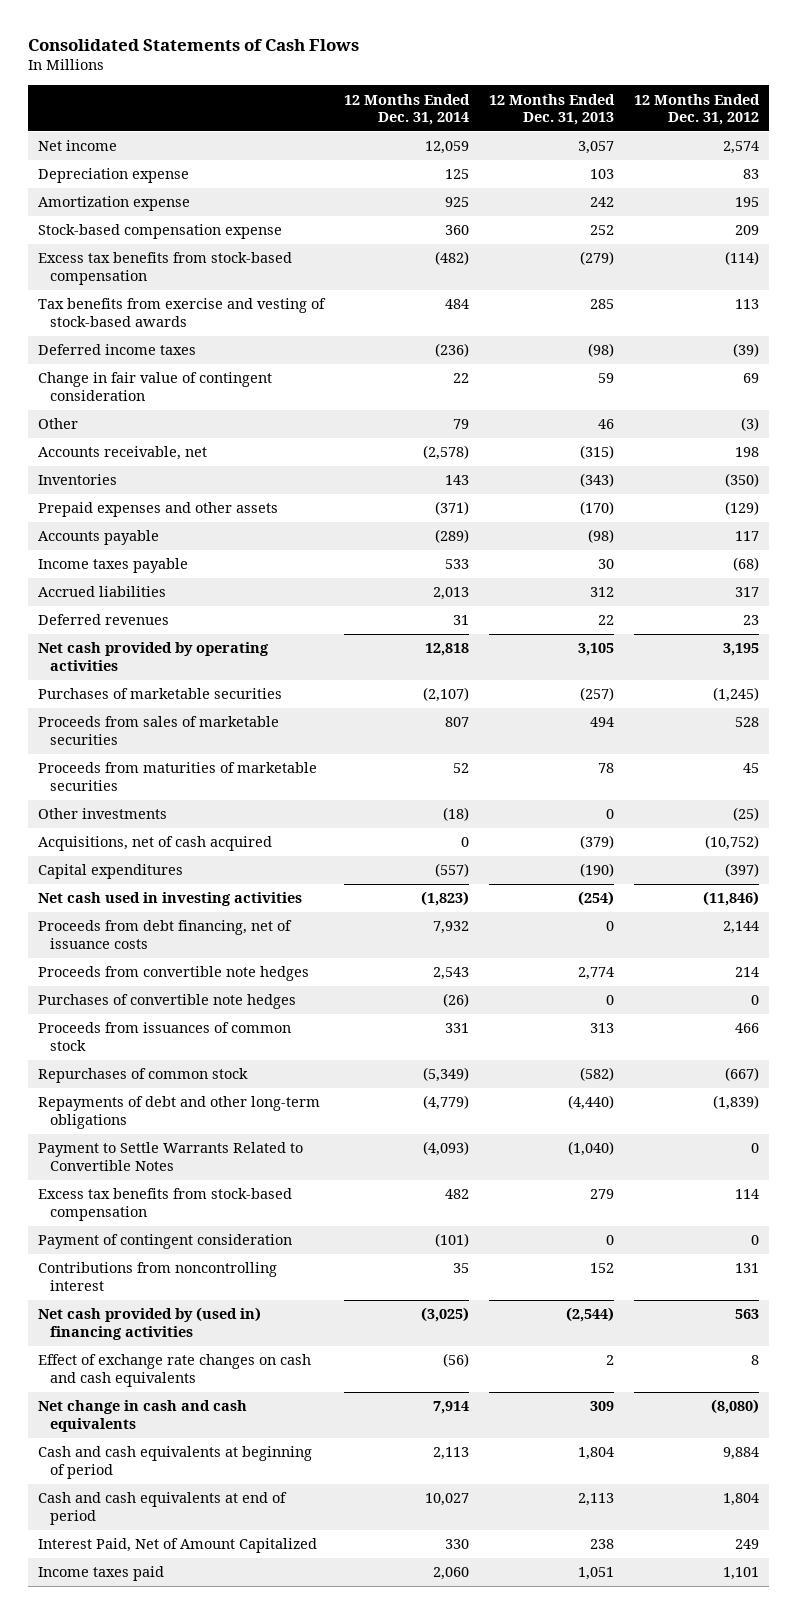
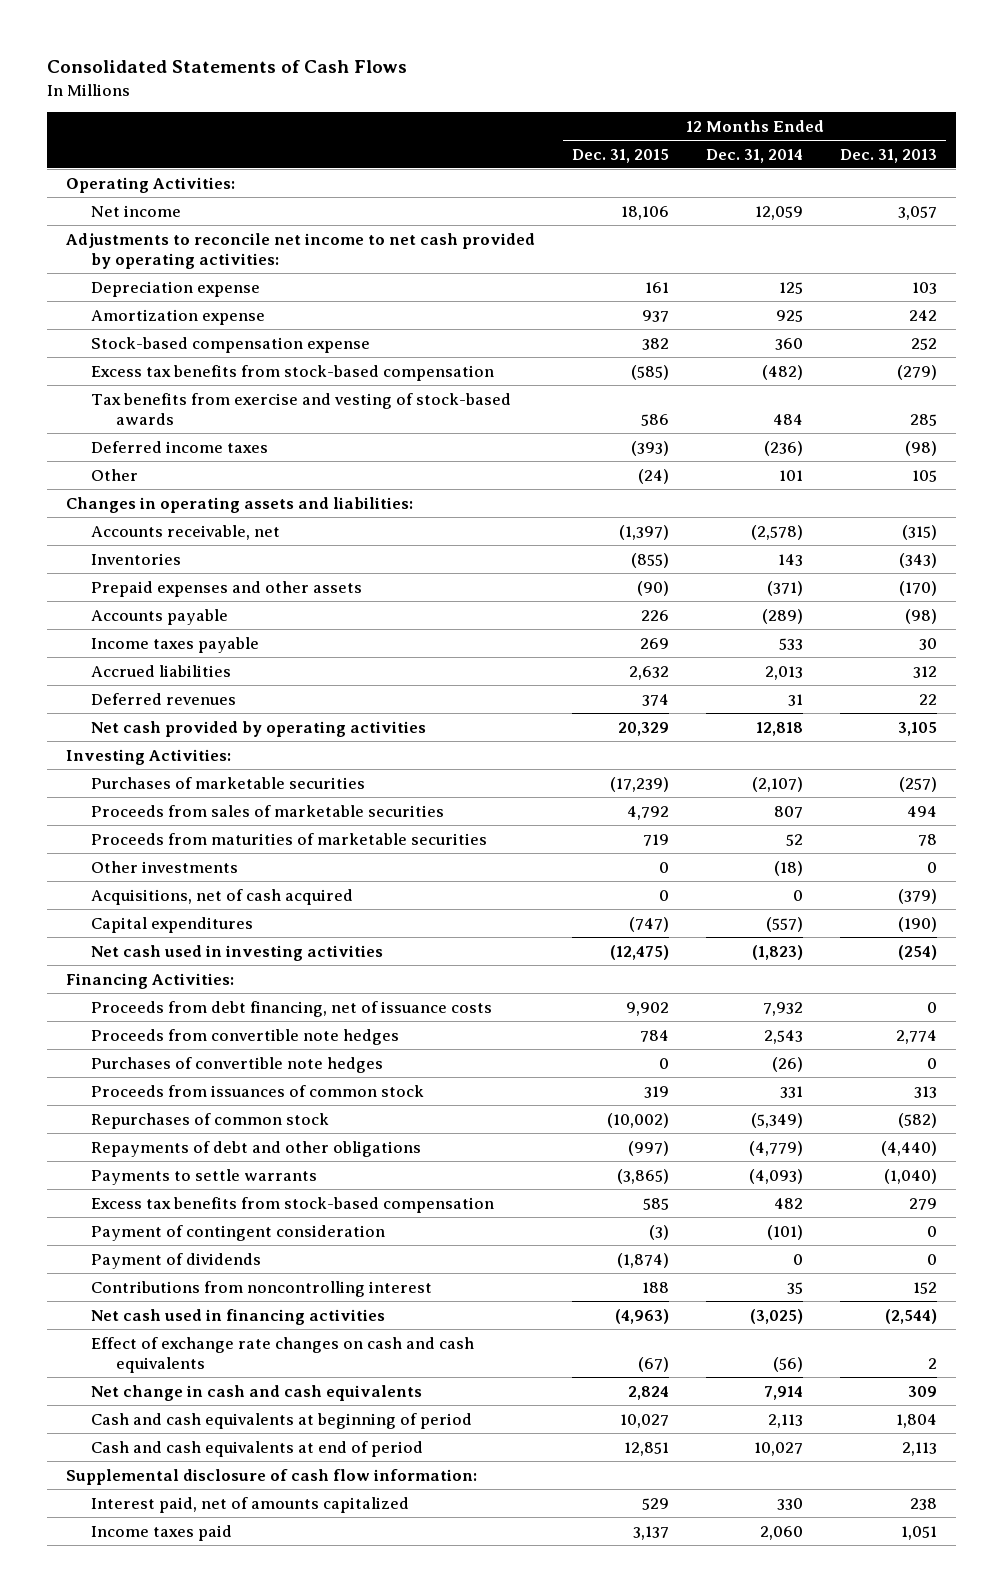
- | 12 Months Ended Dec. 31, 2014 | 12 Months Ended Dec. 31, 2013 | 12 Months Ended Dec. 31, 2012
+ | 12 Months Ended Dec. 31, 2015 | 12 Months Ended Dec. 31, 2014 | 12 Months Ended Dec. 31, 2013
+ Operating Activities:
+ Adjustments to reconcile net income to net cash provided by operating activities:
- Change in fair value of contingent consideration | 22 | 59 | 69
- Other | 79 | 46 | (3)
+ Other | (24) | 101 | 105
+ Changes in operating assets and liabilities:
+ Investing Activities:
+ Financing Activities:
- Repayments of debt and other long-term obligations | (4,779) | (4,440) | (1,839)
- Payment to Settle Warrants Related to Convertible Notes | (4,093) | (1,040) | 0
+ Repayments of debt and other obligations | (997) | (4,779) | (4,440)
+ Payments to settle warrants | (3,865) | (4,093) | (1,040)
+ Payment of dividends | (1,874) | 0 | 0
- Net cash provided by (used in) financing activities | (3,025) | (2,544) | 563
+ Net cash used in financing activities | (4,963) | (3,025) | (2,544)
- Interest Paid, Net of Amount Capitalized | 330 | 238 | 249
+ Supplemental disclosure of cash flow information:
+ Interest paid, net of amounts capitalized | 529 | 330 | 238

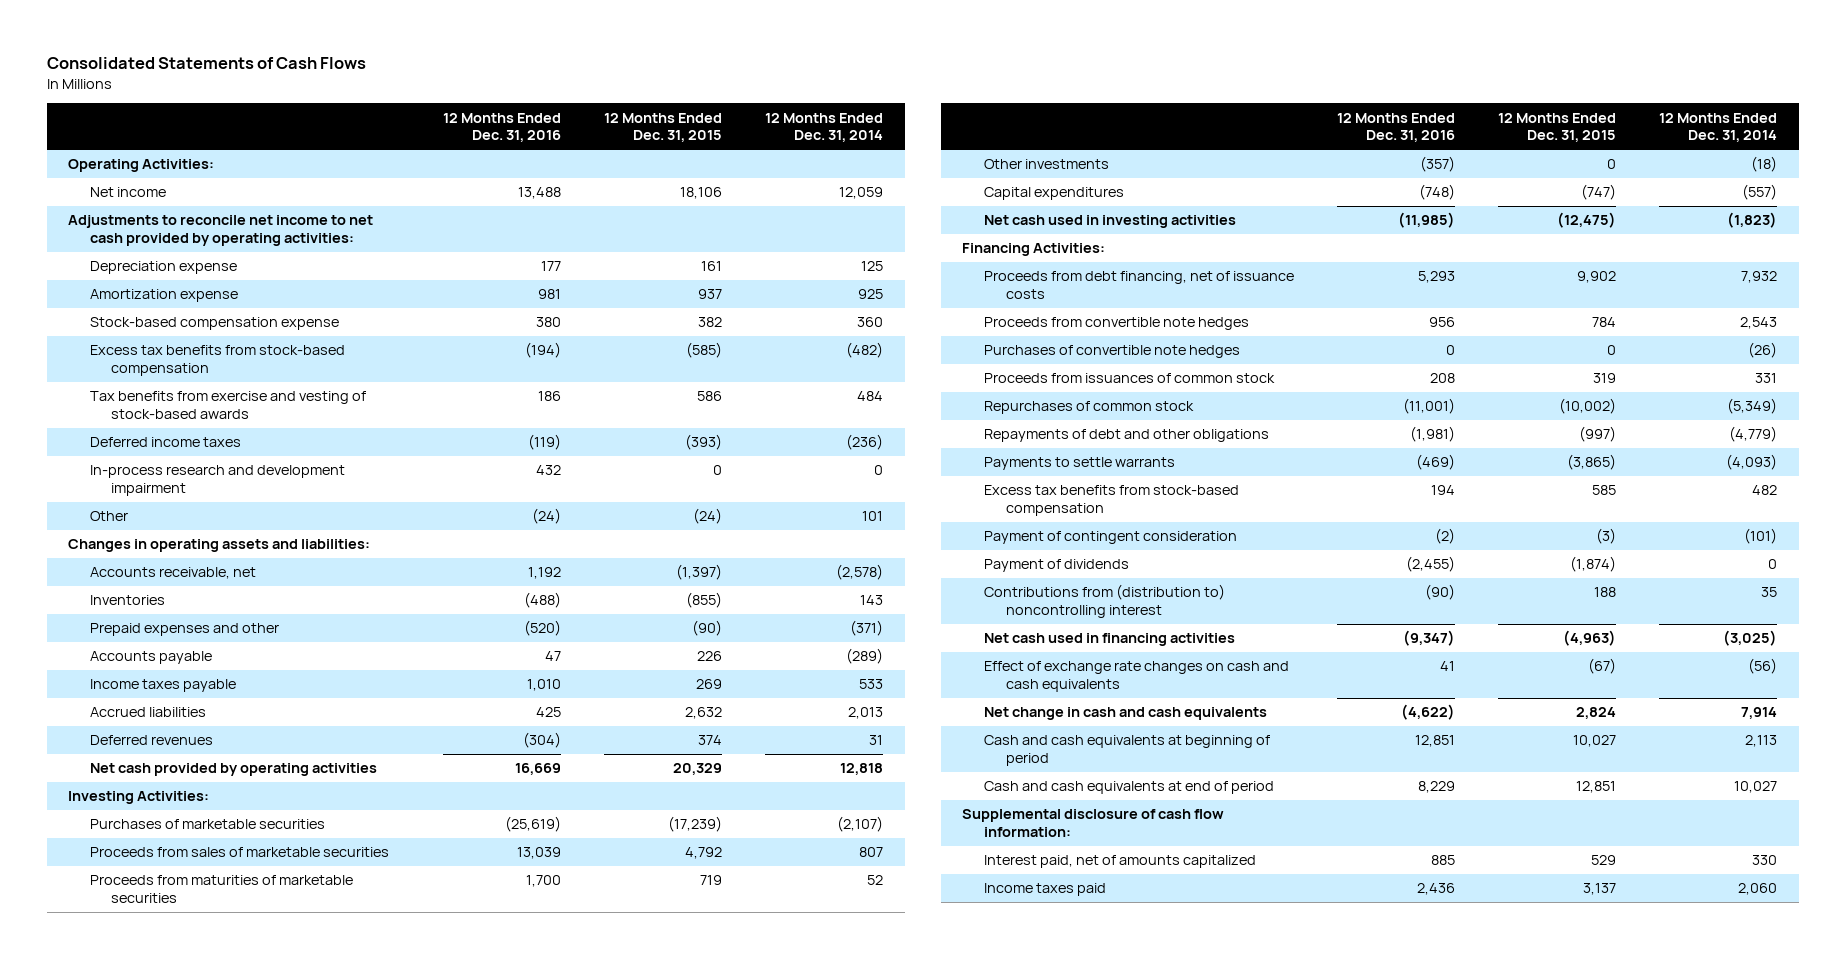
- | 12 Months Ended Dec. 31, 2015 | 12 Months Ended Dec. 31, 2014 | 12 Months Ended Dec. 31, 2013
+ | 12 Months Ended Dec. 31, 2016 | 12 Months Ended Dec. 31, 2015 | 12 Months Ended Dec. 31, 2014
+ In-process research and development impairment | 432 | 0 | 0
- Prepaid expenses and other assets | (90) | (371) | (170)
+ Prepaid expenses and other | (520) | (90) | (371)
- Acquisitions, net of cash acquired | 0 | 0 | (379)
- Contributions from noncontrolling interest | 188 | 35 | 152
+ Contributions from (distribution to) noncontrolling interest | (90) | 188 | 35

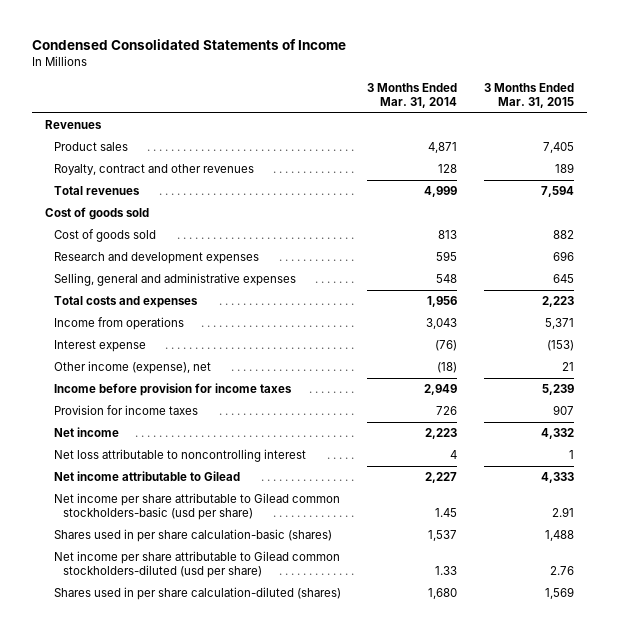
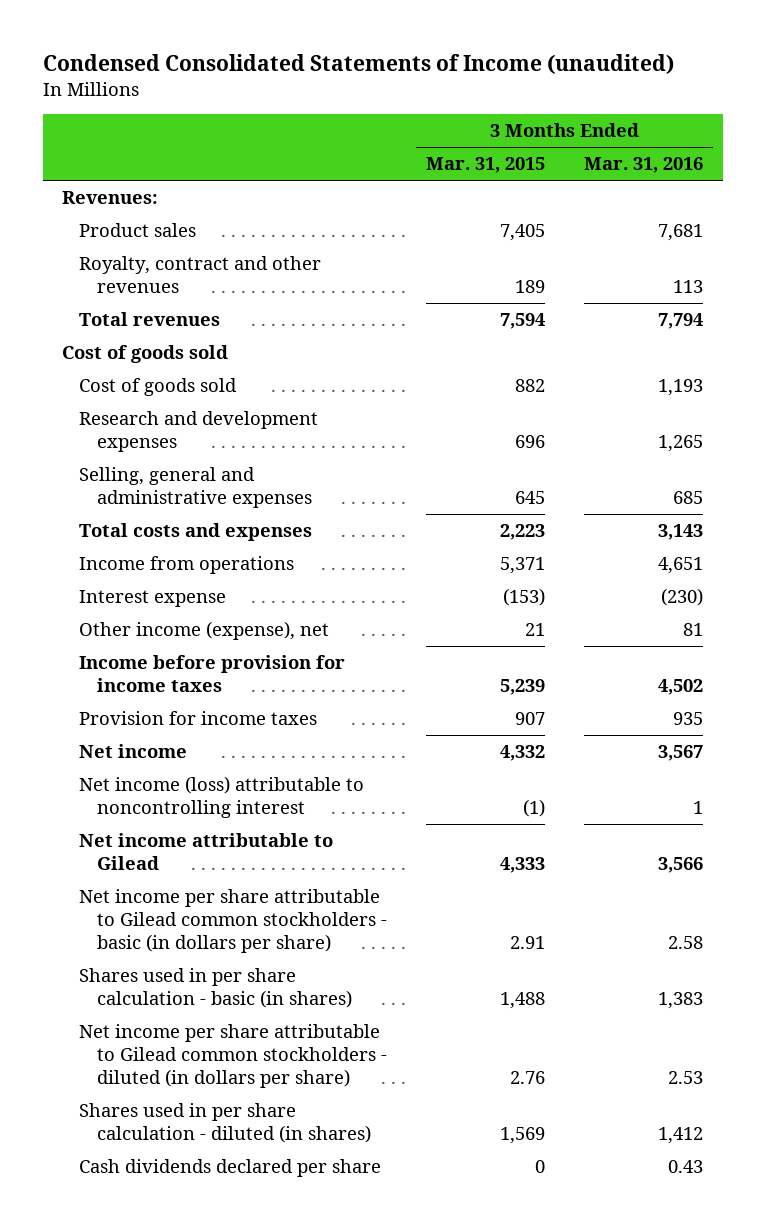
- Condensed Consolidated Statements of Income
+ Condensed Consolidated Statements of Income (unaudited)
- | 3 Months Ended Mar. 31, 2014 | 3 Months Ended Mar. 31, 2015
+ | 3 Months Ended Mar. 31, 2015 | 3 Months Ended Mar. 31, 2016
- Revenues
+ Revenues:
- Net loss attributable to noncontrolling interest | 4 | 1
+ Net income (loss) attributable to noncontrolling interest | (1) | 1
- Net income per share attributable to Gilead common stockholders-basic (usd per share) | 1.45 | 2.91
- Shares used in per share calculation-basic (shares) | 1,537 | 1,488
- Net income per share attributable to Gilead common stockholders-diluted (usd per share) | 1.33 | 2.76
- Shares used in per share calculation-diluted (shares) | 1,680 | 1,569
+ Net income per share attributable to Gilead common stockholders - basic (in dollars per share) | 2.91 | 2.58
+ Shares used in per share calculation - basic (in shares) | 1,488 | 1,383
+ Net income per share attributable to Gilead common stockholders - diluted (in dollars per share) | 2.76 | 2.53
+ Shares used in per share calculation - diluted (in shares) | 1,569 | 1,412
+ Cash dividends declared per share | 0 | 0.43

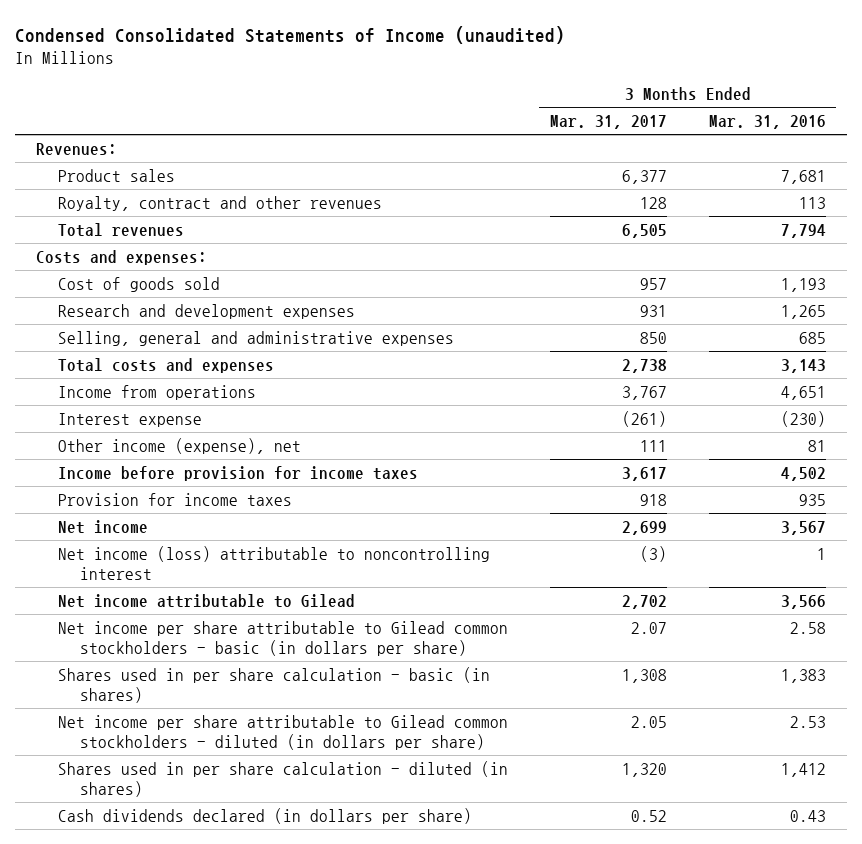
- | 3 Months Ended Mar. 31, 2015 | 3 Months Ended Mar. 31, 2016
+ | 3 Months Ended Mar. 31, 2017 | 3 Months Ended Mar. 31, 2016
- Cost of goods sold
+ Costs and expenses:
- Cash dividends declared per share | 0 | 0.43
+ Cash dividends declared (in dollars per share) | 0.52 | 0.43

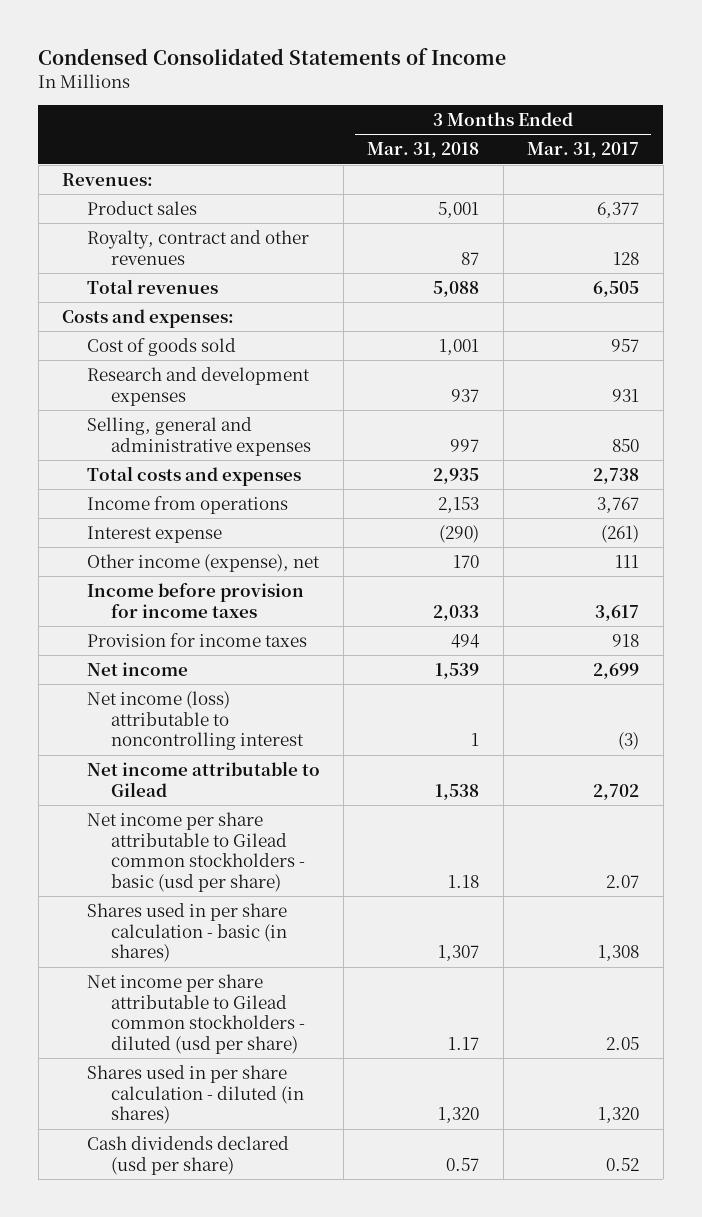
- Condensed Consolidated Statements of Income (unaudited)
+ Condensed Consolidated Statements of Income
- | 3 Months Ended Mar. 31, 2017 | 3 Months Ended Mar. 31, 2016
+ | 3 Months Ended Mar. 31, 2018 | 3 Months Ended Mar. 31, 2017
- Net income per share attributable to Gilead common stockholders - basic (in dollars per share) | 2.07 | 2.58
+ Net income per share attributable to Gilead common stockholders - basic (usd per share) | 1.18 | 2.07
- Net income per share attributable to Gilead common stockholders - diluted (in dollars per share) | 2.05 | 2.53
+ Net income per share attributable to Gilead common stockholders - diluted (usd per share) | 1.17 | 2.05
- Cash dividends declared (in dollars per share) | 0.52 | 0.43
+ Cash dividends declared (usd per share) | 0.57 | 0.52

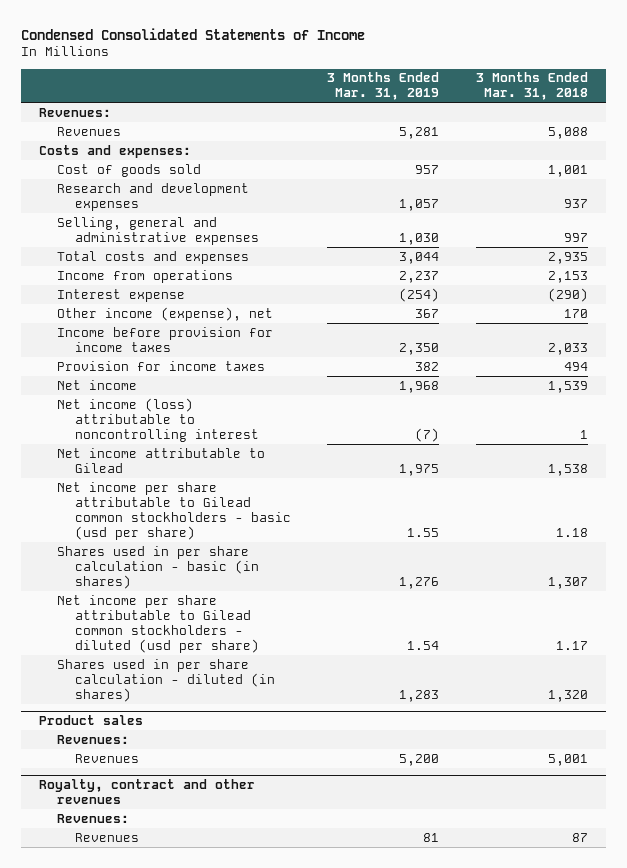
- | 3 Months Ended Mar. 31, 2018 | 3 Months Ended Mar. 31, 2017
+ | 3 Months Ended Mar. 31, 2019 | 3 Months Ended Mar. 31, 2018
- Product sales | 5,001 | 6,377
- Royalty, contract and other revenues | 87 | 128
- Total revenues | 5,088 | 6,505
+ Revenues | 5,281 | 5,088
- Cash dividends declared (usd per share) | 0.57 | 0.52
+ Product sales
+ Revenues:
+ Revenues | 5,200 | 5,001
+ Royalty, contract and other revenues
+ Revenues:
+ Revenues | 81 | 87

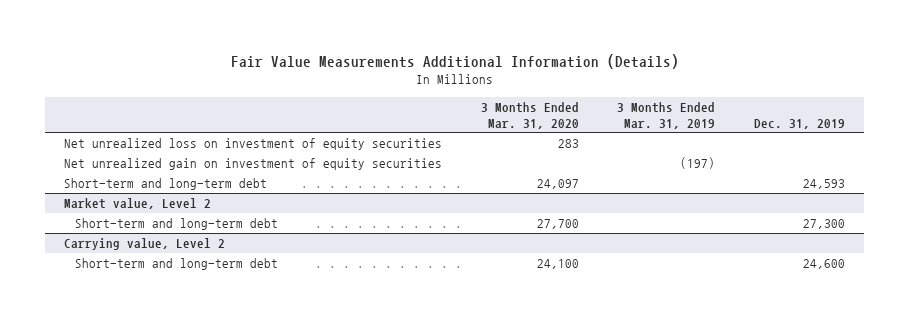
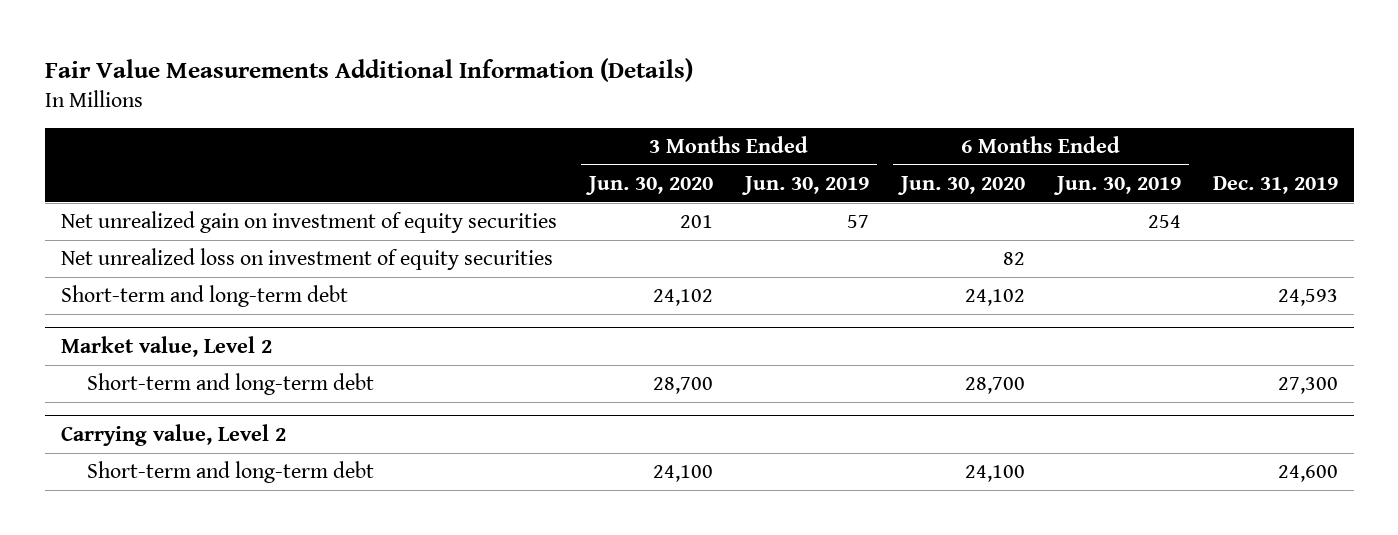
- | 3 Months Ended Mar. 31, 2020 | 3 Months Ended Mar. 31, 2019 | Dec. 31, 2019
+ | 3 Months Ended Jun. 30, 2020 | 3 Months Ended Jun. 30, 2019 | 6 Months Ended Jun. 30, 2020 | 6 Months Ended Jun. 30, 2019 | Dec. 31, 2019
moved down: Net unrealized loss on investment of equity securities | | | 82 | |

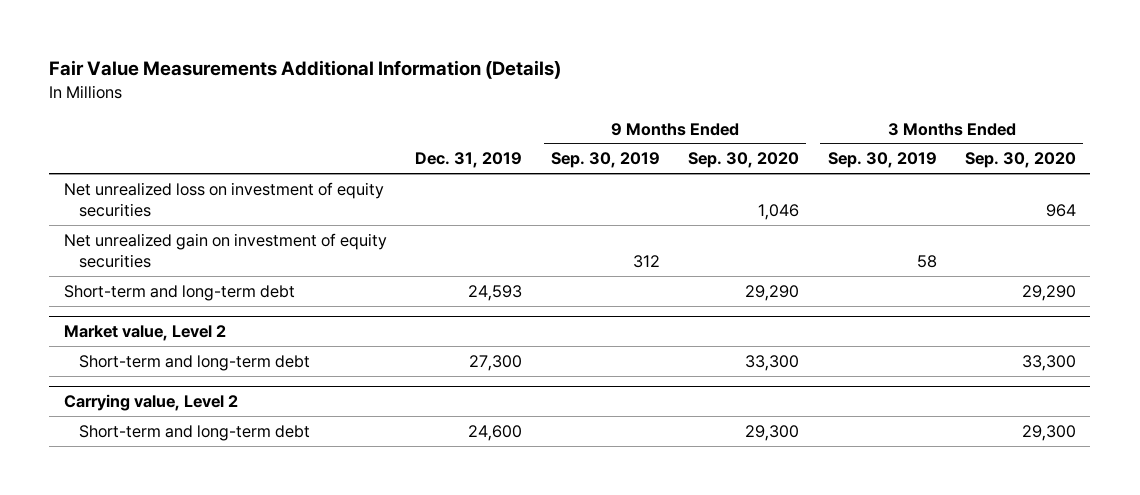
- | 3 Months Ended Jun. 30, 2020 | 3 Months Ended Jun. 30, 2019 | 6 Months Ended Jun. 30, 2020 | 6 Months Ended Jun. 30, 2019 | Dec. 31, 2019
+ | Dec. 31, 2019 | 9 Months Ended Sep. 30, 2019 | 9 Months Ended Sep. 30, 2020 | 3 Months Ended Sep. 30, 2019 | 3 Months Ended Sep. 30, 2020
moved down: Net unrealized gain on investment of equity securities | | 312 | | 58 |

